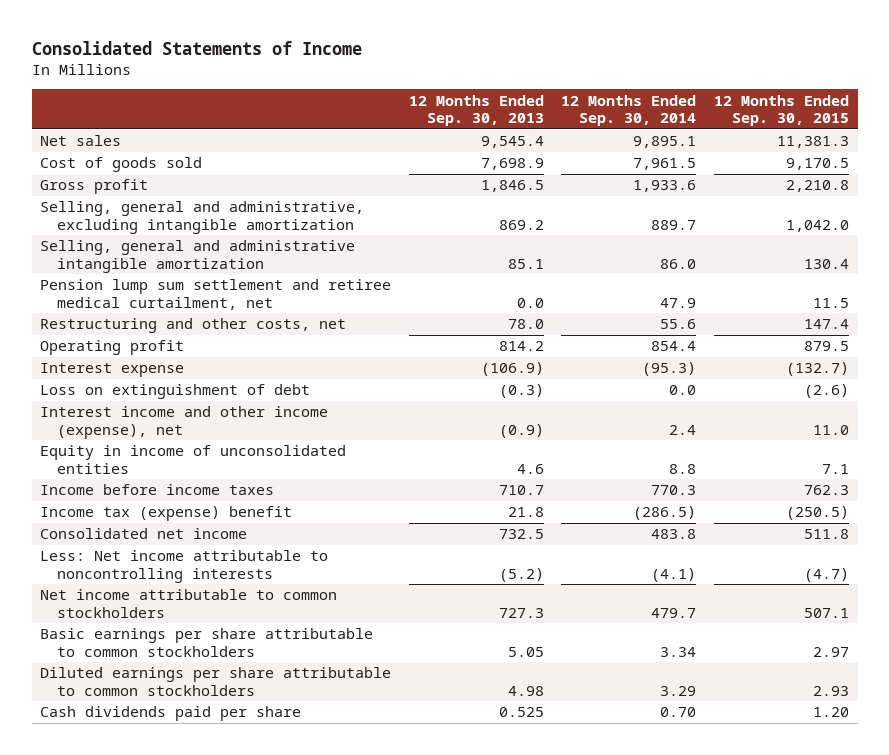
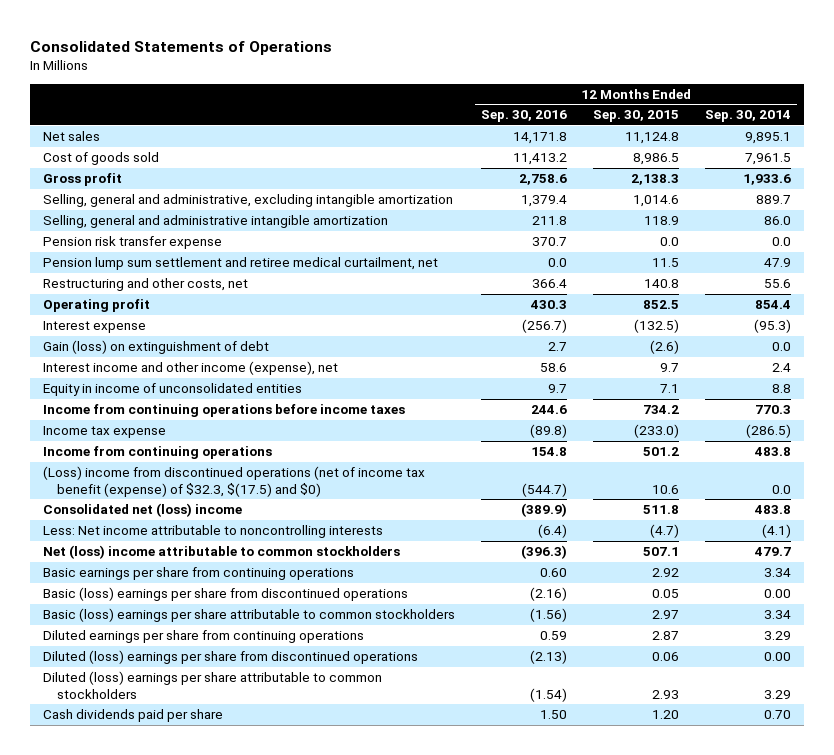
- Consolidated Statements of Income
+ Consolidated Statements of Operations
- | 12 Months Ended Sep. 30, 2013 | 12 Months Ended Sep. 30, 2014 | 12 Months Ended Sep. 30, 2015
+ | 12 Months Ended Sep. 30, 2016 | 12 Months Ended Sep. 30, 2015 | 12 Months Ended Sep. 30, 2014
- Net sales | 9,545.4 | 9,895.1 | 11,381.3
- Cost of goods sold | 7,698.9 | 7,961.5 | 9,170.5
- Gross profit | 1,846.5 | 1,933.6 | 2,210.8
- Selling, general and administrative, excluding intangible amortization | 869.2 | 889.7 | 1,042.0
- Selling, general and administrative intangible amortization | 85.1 | 86.0 | 130.4
+ Net sales | 14,171.8 | 11,124.8 | 9,895.1
+ Cost of goods sold | 11,413.2 | 8,986.5 | 7,961.5
+ Gross profit | 2,758.6 | 2,138.3 | 1,933.6
+ Selling, general and administrative, excluding intangible amortization | 1,379.4 | 1,014.6 | 889.7
+ Selling, general and administrative intangible amortization | 211.8 | 118.9 | 86.0
+ Pension risk transfer expense | 370.7 | 0.0 | 0.0
- Restructuring and other costs, net | 78.0 | 55.6 | 147.4
- Operating profit | 814.2 | 854.4 | 879.5
- Interest expense | (106.9) | (95.3) | (132.7)
- Loss on extinguishment of debt | (0.3) | 0.0 | (2.6)
- Interest income and other income (expense), net | (0.9) | 2.4 | 11.0
+ Restructuring and other costs, net | 366.4 | 140.8 | 55.6
+ Operating profit | 430.3 | 852.5 | 854.4
+ Interest expense | (256.7) | (132.5) | (95.3)
+ Gain (loss) on extinguishment of debt | 2.7 | (2.6) | 0.0
+ Interest income and other income (expense), net | 58.6 | 9.7 | 2.4
- Income before income taxes | 710.7 | 770.3 | 762.3
- Income tax (expense) benefit | 21.8 | (286.5) | (250.5)
- Consolidated net income | 732.5 | 483.8 | 511.8
+ Income from continuing operations before income taxes | 244.6 | 734.2 | 770.3
+ Income tax expense | (89.8) | (233.0) | (286.5)
+ Income from continuing operations | 154.8 | 501.2 | 483.8
+ (Loss) income from discontinued operations (net of income tax benefit (expense) of $32.3, $(17.5) and $0) | (544.7) | 10.6 | 0.0
+ Consolidated net (loss) income | (389.9) | 511.8 | 483.8
- Net income attributable to common stockholders | 727.3 | 479.7 | 507.1
- Basic earnings per share attributable to common stockholders | 5.05 | 3.34 | 2.97
- Diluted earnings per share attributable to common stockholders | 4.98 | 3.29 | 2.93
+ Net (loss) income attributable to common stockholders | (396.3) | 507.1 | 479.7
+ Basic earnings per share from continuing operations | 0.60 | 2.92 | 3.34
+ Basic (loss) earnings per share from discontinued operations | (2.16) | 0.05 | 0.00
+ Basic (loss) earnings per share attributable to common stockholders | (1.56) | 2.97 | 3.34
+ Diluted earnings per share from continuing operations | 0.59 | 2.87 | 3.29
+ Diluted (loss) earnings per share from discontinued operations | (2.13) | 0.06 | 0.00
+ Diluted (loss) earnings per share attributable to common stockholders | (1.54) | 2.93 | 3.29

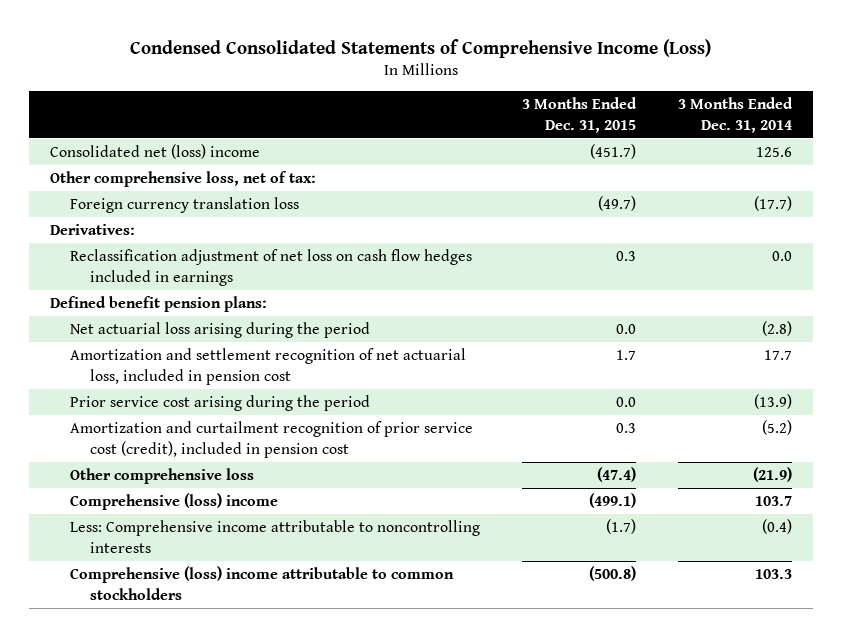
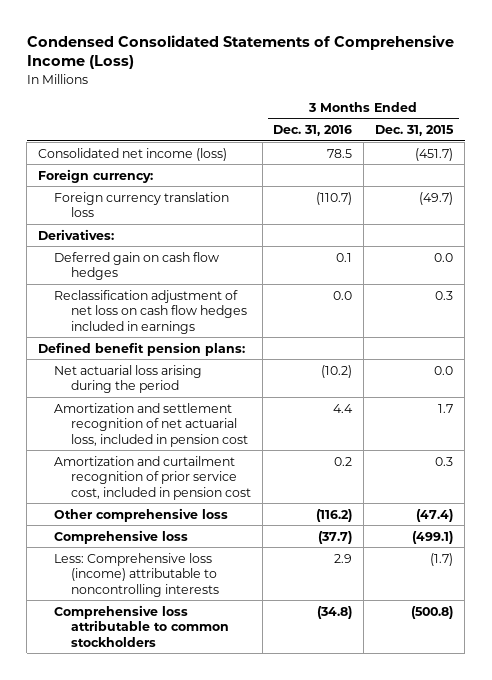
- | 3 Months Ended Dec. 31, 2015 | 3 Months Ended Dec. 31, 2014
+ | 3 Months Ended Dec. 31, 2016 | 3 Months Ended Dec. 31, 2015
- Consolidated net (loss) income | (451.7) | 125.6
- Other comprehensive loss, net of tax:
+ Consolidated net income (loss) | 78.5 | (451.7)
+ Foreign currency:
+ Deferred gain on cash flow hedges | 0.1 | 0.0
- Prior service cost arising during the period | 0.0 | (13.9)
- Amortization and curtailment recognition of prior service cost (credit), included in pension cost | 0.3 | (5.2)
+ Amortization and curtailment recognition of prior service cost, included in pension cost | 0.2 | 0.3
- Comprehensive (loss) income | (499.1) | 103.7
- Less: Comprehensive income attributable to noncontrolling interests | (1.7) | (0.4)
- Comprehensive (loss) income attributable to common stockholders | (500.8) | 103.3
+ Comprehensive loss | (37.7) | (499.1)
+ Less: Comprehensive loss (income) attributable to noncontrolling interests | 2.9 | (1.7)
+ Comprehensive loss attributable to common stockholders | (34.8) | (500.8)

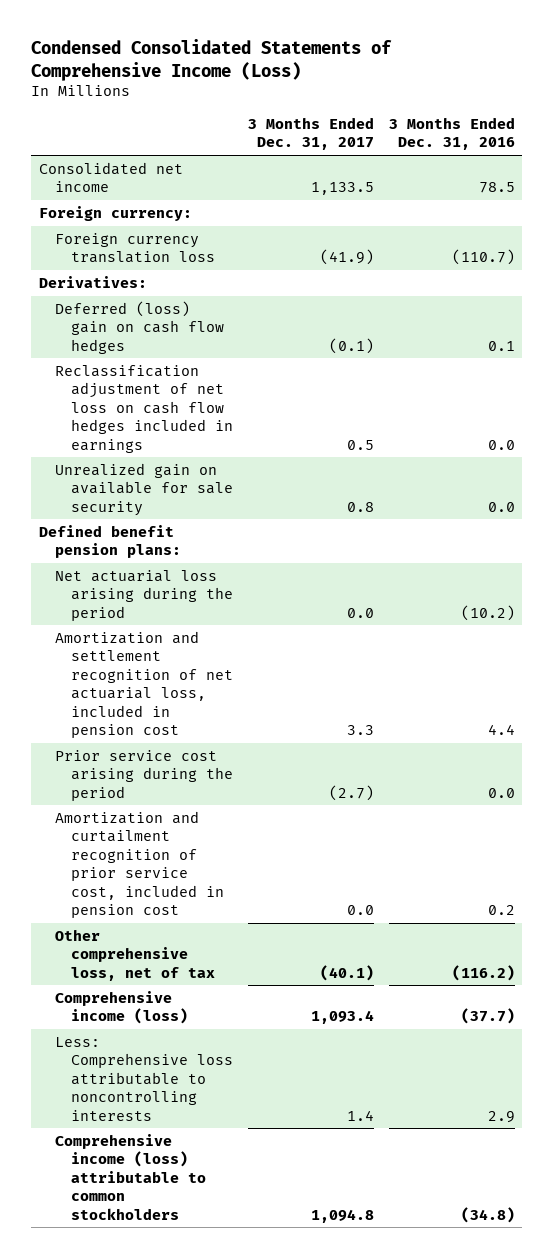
- | 3 Months Ended Dec. 31, 2016 | 3 Months Ended Dec. 31, 2015
+ | 3 Months Ended Dec. 31, 2017 | 3 Months Ended Dec. 31, 2016
- Consolidated net income (loss) | 78.5 | (451.7)
+ Consolidated net income | 1,133.5 | 78.5
- Deferred gain on cash flow hedges | 0.1 | 0.0
+ Deferred (loss) gain on cash flow hedges | (0.1) | 0.1
+ Unrealized gain on available for sale security | 0.8 | 0.0
+ Prior service cost arising during the period | (2.7) | 0.0
- Other comprehensive loss | (116.2) | (47.4)
- Comprehensive loss | (37.7) | (499.1)
- Less: Comprehensive loss (income) attributable to noncontrolling interests | 2.9 | (1.7)
- Comprehensive loss attributable to common stockholders | (34.8) | (500.8)
+ Other comprehensive loss, net of tax | (40.1) | (116.2)
+ Comprehensive income (loss) | 1,093.4 | (37.7)
+ Less: Comprehensive loss attributable to noncontrolling interests | 1.4 | 2.9
+ Comprehensive income (loss) attributable to common stockholders | 1,094.8 | (34.8)

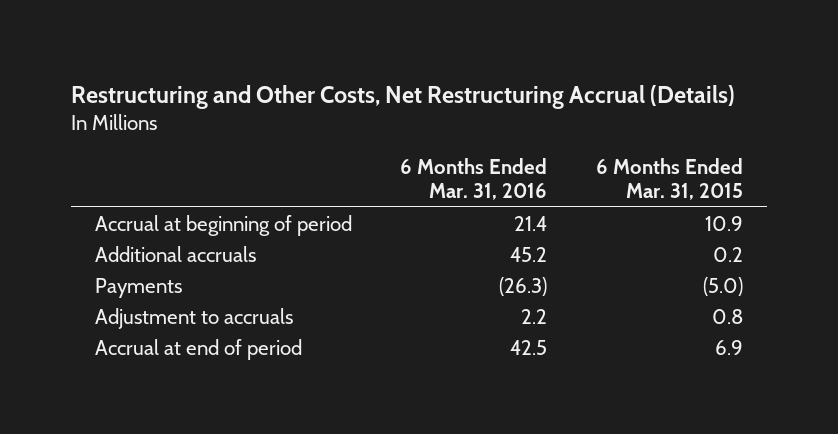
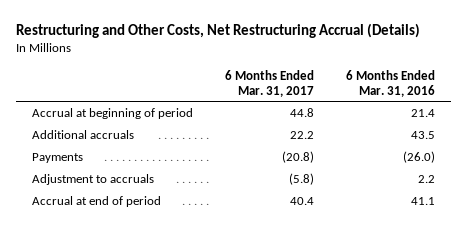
- | 6 Months Ended Mar. 31, 2016 | 6 Months Ended Mar. 31, 2015
+ | 6 Months Ended Mar. 31, 2017 | 6 Months Ended Mar. 31, 2016
- Additional accruals | 45.2 | 0.2
- Payments | (26.3) | (5.0)
+ Additional accruals | 22.2 | 43.5
+ Payments | (20.8) | (26.0)
- Accrual at end of period | 42.5 | 6.9
+ Accrual at end of period | 40.4 | 41.1

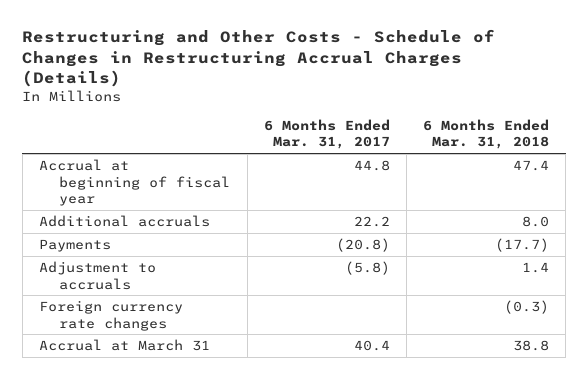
- Restructuring and Other Costs, Net Restructuring Accrual (Details)
+ Restructuring and Other Costs - Schedule of Changes in Restructuring Accrual Charges (Details)
- | 6 Months Ended Mar. 31, 2017 | 6 Months Ended Mar. 31, 2016
+ | 6 Months Ended Mar. 31, 2017 | 6 Months Ended Mar. 31, 2018
- Accrual at beginning of period | 44.8 | 21.4
+ Accrual at beginning of fiscal year | 44.8 | 47.4
- Accrual at end of period | 40.4 | 41.1
+ Foreign currency rate changes | | (0.3)
+ Accrual at March 31 | 40.4 | 38.8

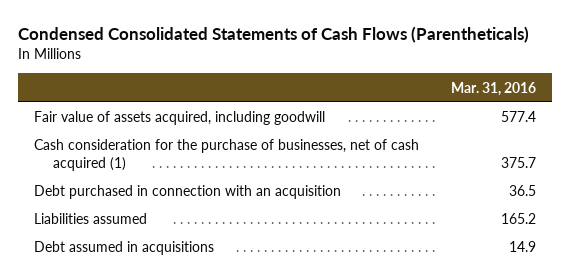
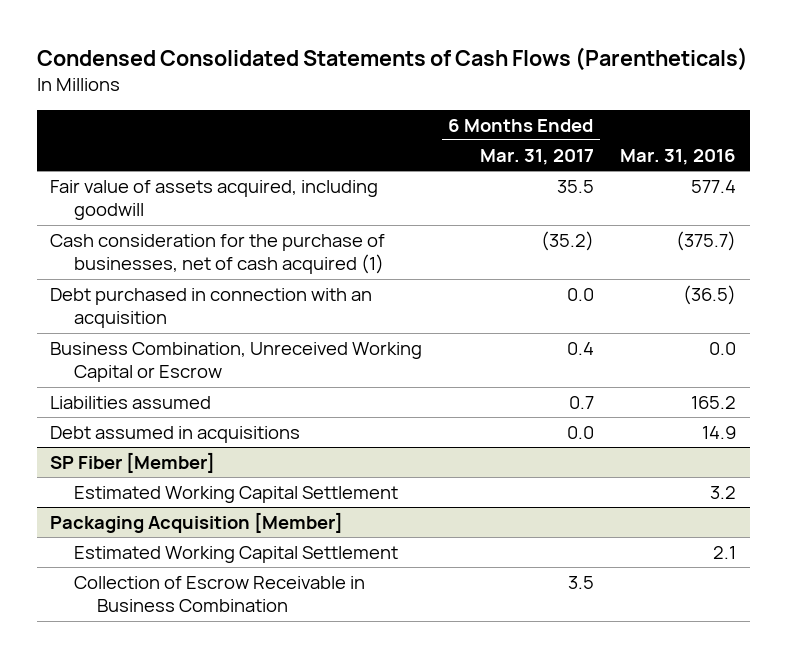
- | Mar. 31, 2016
+ | 6 Months Ended Mar. 31, 2017 | Mar. 31, 2016
- Cash consideration for the purchase of businesses, net of cash acquired (1) | 375.7
- Debt purchased in connection with an acquisition | 36.5
+ Cash consideration for the purchase of businesses, net of cash acquired (1) | (35.2) | (375.7)
+ Debt purchased in connection with an acquisition | 0.0 | (36.5)
+ Business Combination, Unreceived Working Capital or Escrow | 0.4 | 0.0
+ SP Fiber [Member]
+ Estimated Working Capital Settlement | | 3.2
+ Packaging Acquisition [Member]
+ Estimated Working Capital Settlement | | 2.1
+ Collection of Escrow Receivable in Business Combination | 3.5 |

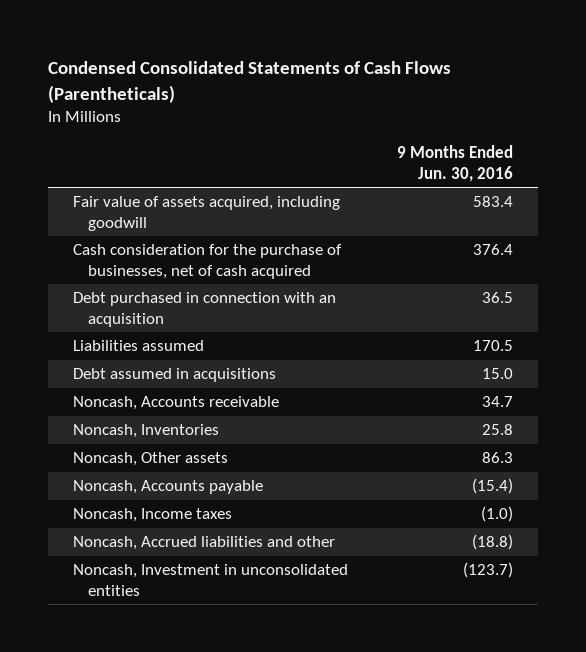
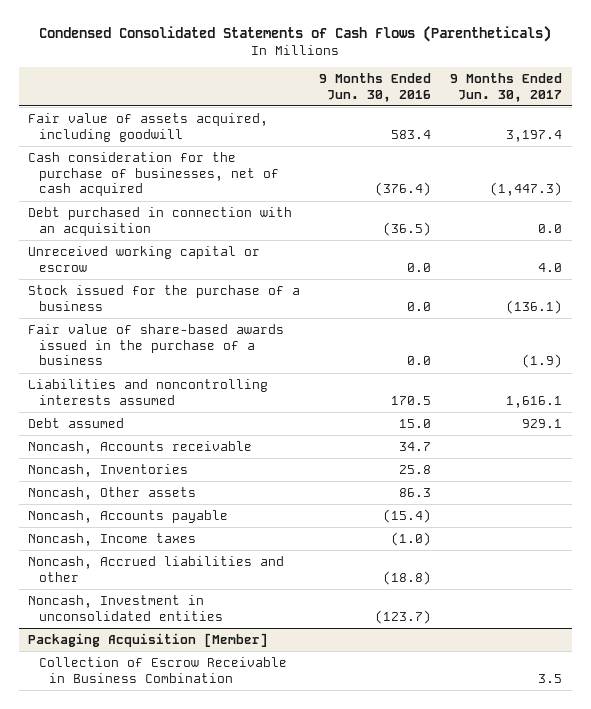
- | 9 Months Ended Jun. 30, 2016
+ | 9 Months Ended Jun. 30, 2016 | 9 Months Ended Jun. 30, 2017
- Cash consideration for the purchase of businesses, net of cash acquired | 376.4
- Debt purchased in connection with an acquisition | 36.5
- Liabilities assumed | 170.5
- Debt assumed in acquisitions | 15.0
+ Cash consideration for the purchase of businesses, net of cash acquired | (376.4) | (1,447.3)
+ Debt purchased in connection with an acquisition | (36.5) | 0.0
+ Unreceived working capital or escrow | 0.0 | 4.0
+ Stock issued for the purchase of a business | 0.0 | (136.1)
+ Fair value of share-based awards issued in the purchase of a business | 0.0 | (1.9)
+ Liabilities and noncontrolling interests assumed | 170.5 | 1,616.1
+ Debt assumed | 15.0 | 929.1
+ Packaging Acquisition [Member]
+ Collection of Escrow Receivable in Business Combination | | 3.5

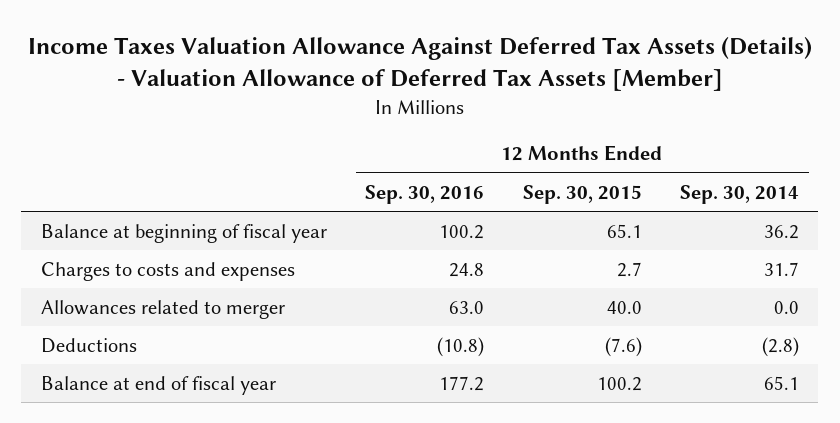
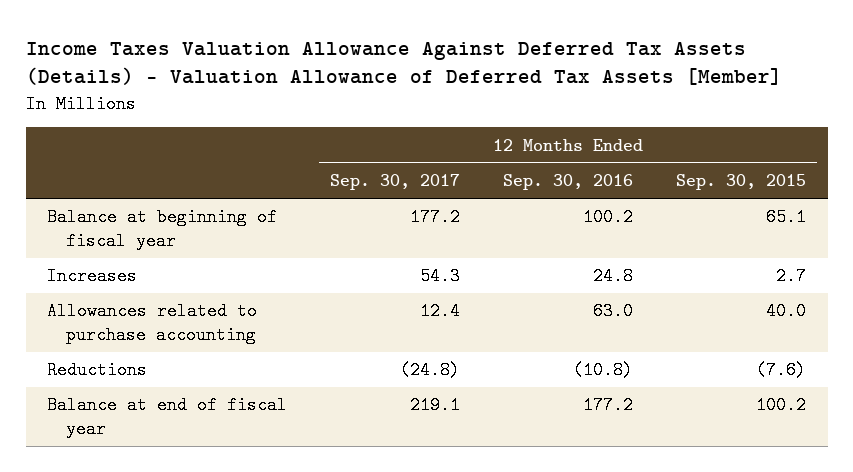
- | 12 Months Ended Sep. 30, 2016 | 12 Months Ended Sep. 30, 2015 | 12 Months Ended Sep. 30, 2014
+ | 12 Months Ended Sep. 30, 2017 | 12 Months Ended Sep. 30, 2016 | 12 Months Ended Sep. 30, 2015
- Charges to costs and expenses | 24.8 | 2.7 | 31.7
- Allowances related to merger | 63.0 | 40.0 | 0.0
- Deductions | (10.8) | (7.6) | (2.8)
+ Increases | 54.3 | 24.8 | 2.7
+ Allowances related to purchase accounting | 12.4 | 63.0 | 40.0
+ Reductions | (24.8) | (10.8) | (7.6)

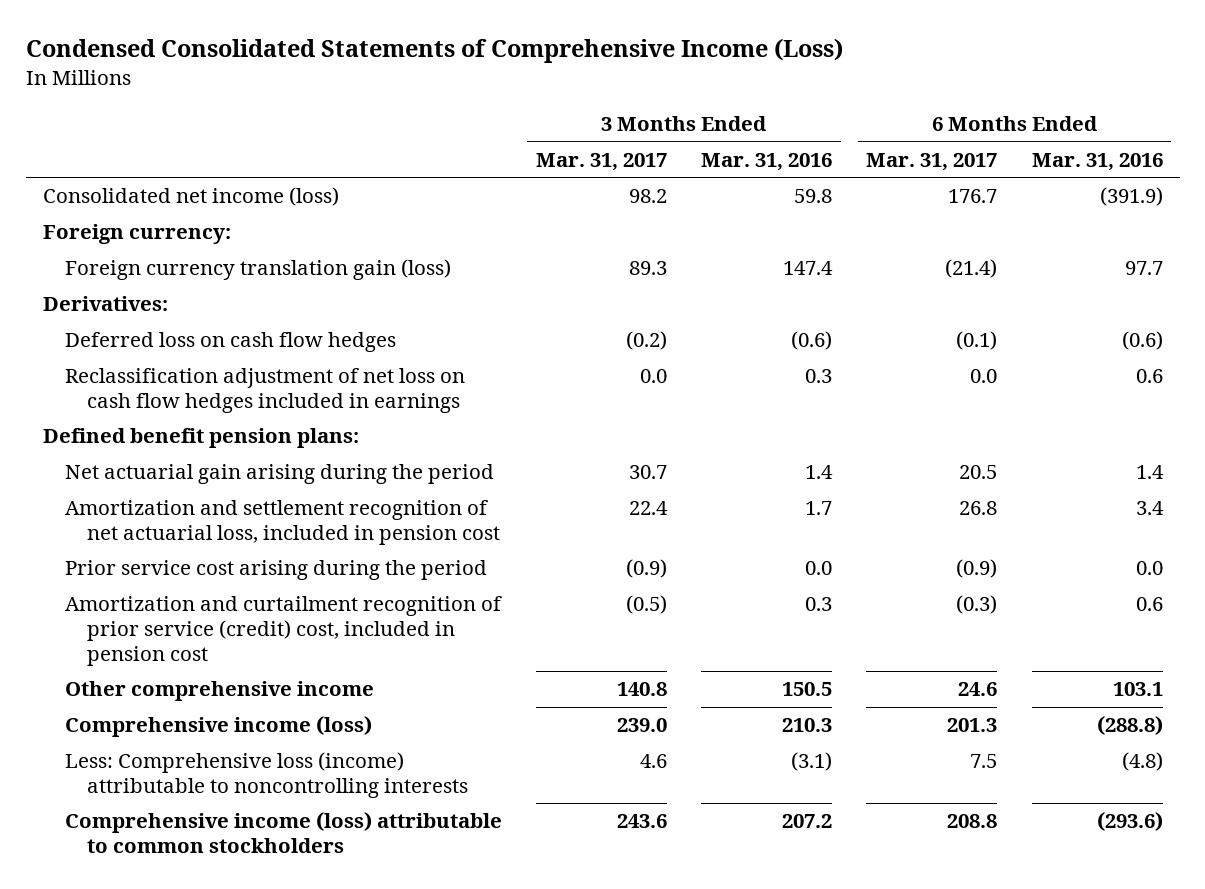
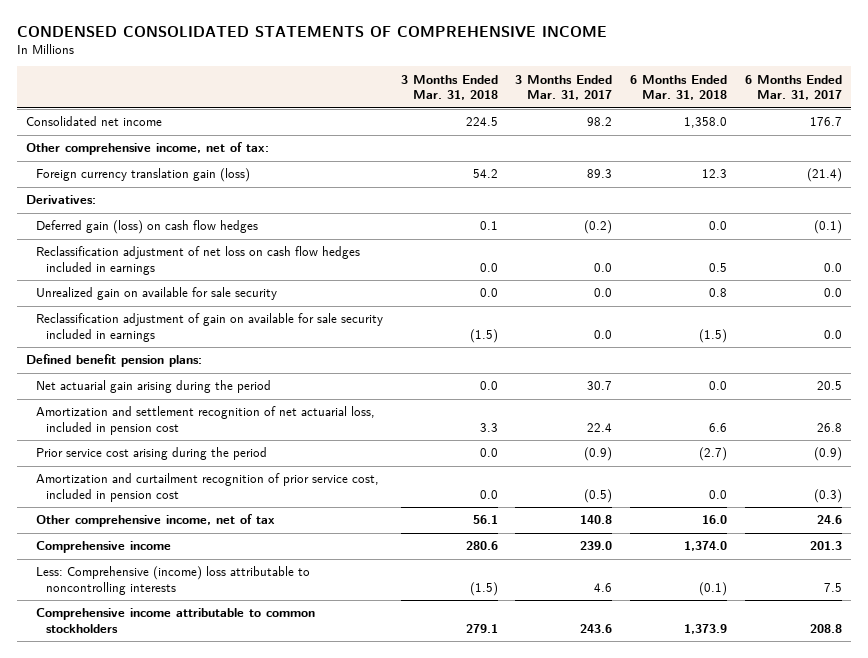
- Condensed Consolidated Statements of Comprehensive Income (Loss)
+ CONDENSED CONSOLIDATED STATEMENTS OF COMPREHENSIVE INCOME
- | 3 Months Ended Mar. 31, 2017 | 3 Months Ended Mar. 31, 2016 | 6 Months Ended Mar. 31, 2017 | 6 Months Ended Mar. 31, 2016
+ | 3 Months Ended Mar. 31, 2018 | 3 Months Ended Mar. 31, 2017 | 6 Months Ended Mar. 31, 2018 | 6 Months Ended Mar. 31, 2017
- Consolidated net income (loss) | 98.2 | 59.8 | 176.7 | (391.9)
- Foreign currency:
+ Consolidated net income | 224.5 | 98.2 | 1,358.0 | 176.7
+ Other comprehensive income, net of tax:
- Deferred loss on cash flow hedges | (0.2) | (0.6) | (0.1) | (0.6)
+ Deferred gain (loss) on cash flow hedges | 0.1 | (0.2) | 0.0 | (0.1)
+ Unrealized gain on available for sale security | 0.0 | 0.0 | 0.8 | 0.0
+ Reclassification adjustment of gain on available for sale security included in earnings | (1.5) | 0.0 | (1.5) | 0.0
- Amortization and curtailment recognition of prior service (credit) cost, included in pension cost | (0.5) | 0.3 | (0.3) | 0.6
- Other comprehensive income | 140.8 | 150.5 | 24.6 | 103.1
- Comprehensive income (loss) | 239.0 | 210.3 | 201.3 | (288.8)
- Less: Comprehensive loss (income) attributable to noncontrolling interests | 4.6 | (3.1) | 7.5 | (4.8)
- Comprehensive income (loss) attributable to common stockholders | 243.6 | 207.2 | 208.8 | (293.6)
+ Amortization and curtailment recognition of prior service cost, included in pension cost | 0.0 | (0.5) | 0.0 | (0.3)
+ Other comprehensive income, net of tax | 56.1 | 140.8 | 16.0 | 24.6
+ Comprehensive income | 280.6 | 239.0 | 1,374.0 | 201.3
+ Less: Comprehensive (income) loss attributable to noncontrolling interests | (1.5) | 4.6 | (0.1) | 7.5
+ Comprehensive income attributable to common stockholders | 279.1 | 243.6 | 1,373.9 | 208.8

